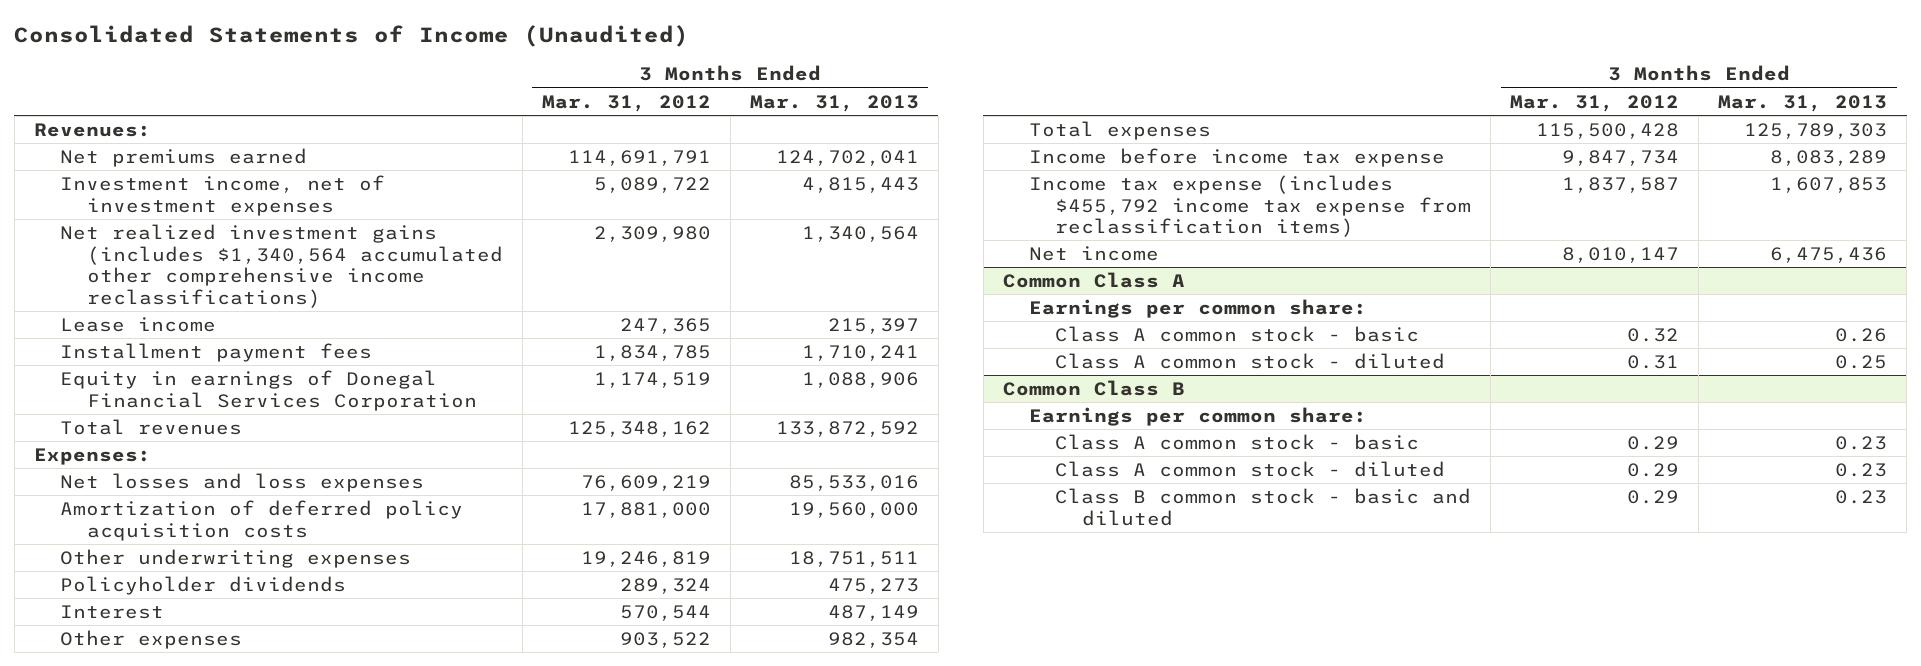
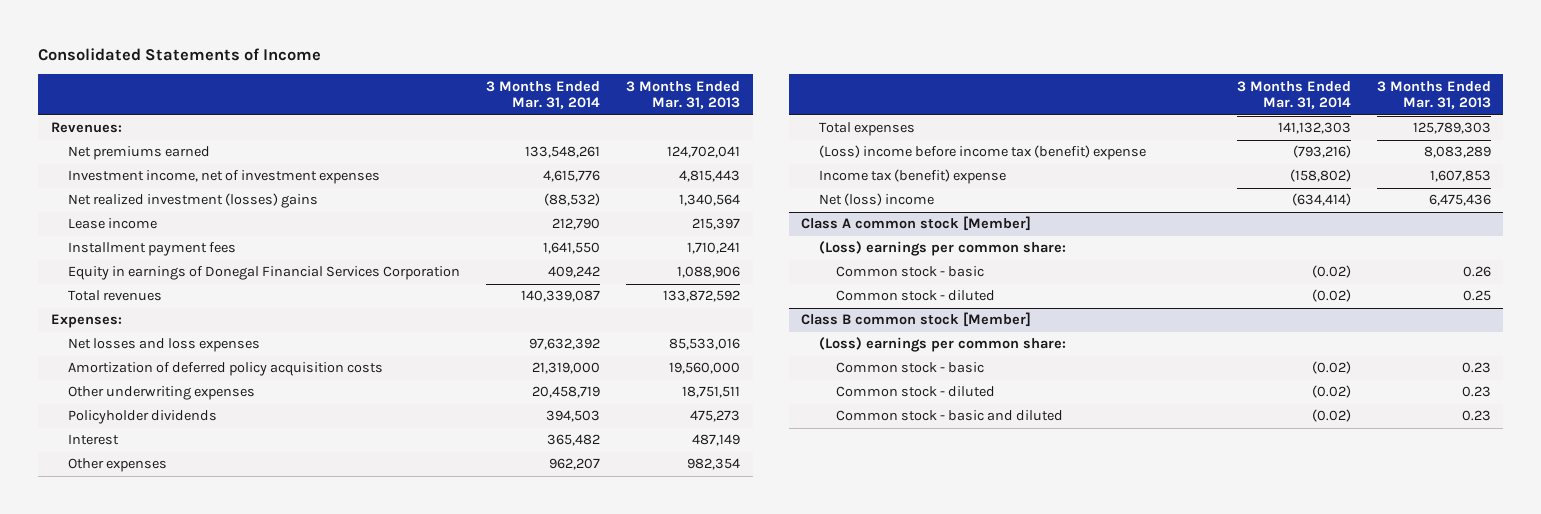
- Consolidated Statements of Income (Unaudited)
+ Consolidated Statements of Income
- | 3 Months Ended Mar. 31, 2012 | 3 Months Ended Mar. 31, 2013
+ | 3 Months Ended Mar. 31, 2014 | 3 Months Ended Mar. 31, 2013
- Net realized investment gains (includes $1,340,564 accumulated other comprehensive income reclassifications) | 2,309,980 | 1,340,564
+ Net realized investment (losses) gains | (88,532) | 1,340,564
- Income before income tax expense | 9,847,734 | 8,083,289
- Income tax expense (includes $455,792 income tax expense from reclassification items) | 1,837,587 | 1,607,853
- Net income | 8,010,147 | 6,475,436
- Common Class A
- Earnings per common share:
- Class A common stock - basic | 0.32 | 0.26
- Class A common stock - diluted | 0.31 | 0.25
- Common Class B
- Earnings per common share:
- Class A common stock - basic | 0.29 | 0.23
- Class A common stock - diluted | 0.29 | 0.23
- Class B common stock - basic and diluted | 0.29 | 0.23
+ (Loss) income before income tax (benefit) expense | (793,216) | 8,083,289
+ Income tax (benefit) expense | (158,802) | 1,607,853
+ Net (loss) income | (634,414) | 6,475,436
+ Class A common stock [Member]
+ (Loss) earnings per common share:
+ Common stock - basic | (0.02) | 0.26
+ Common stock - diluted | (0.02) | 0.25
+ Class B common stock [Member]
+ (Loss) earnings per common share:
+ Common stock - basic | (0.02) | 0.23
+ Common stock - diluted | (0.02) | 0.23
+ Common stock - basic and diluted | (0.02) | 0.23

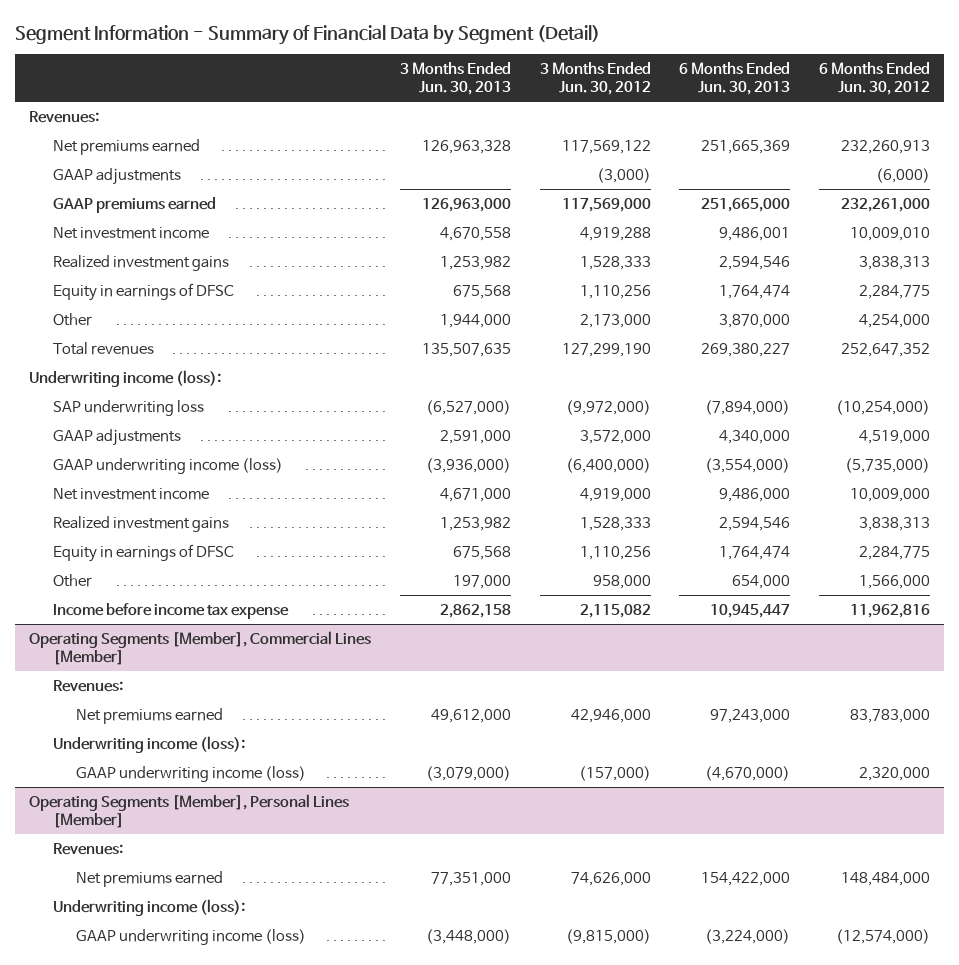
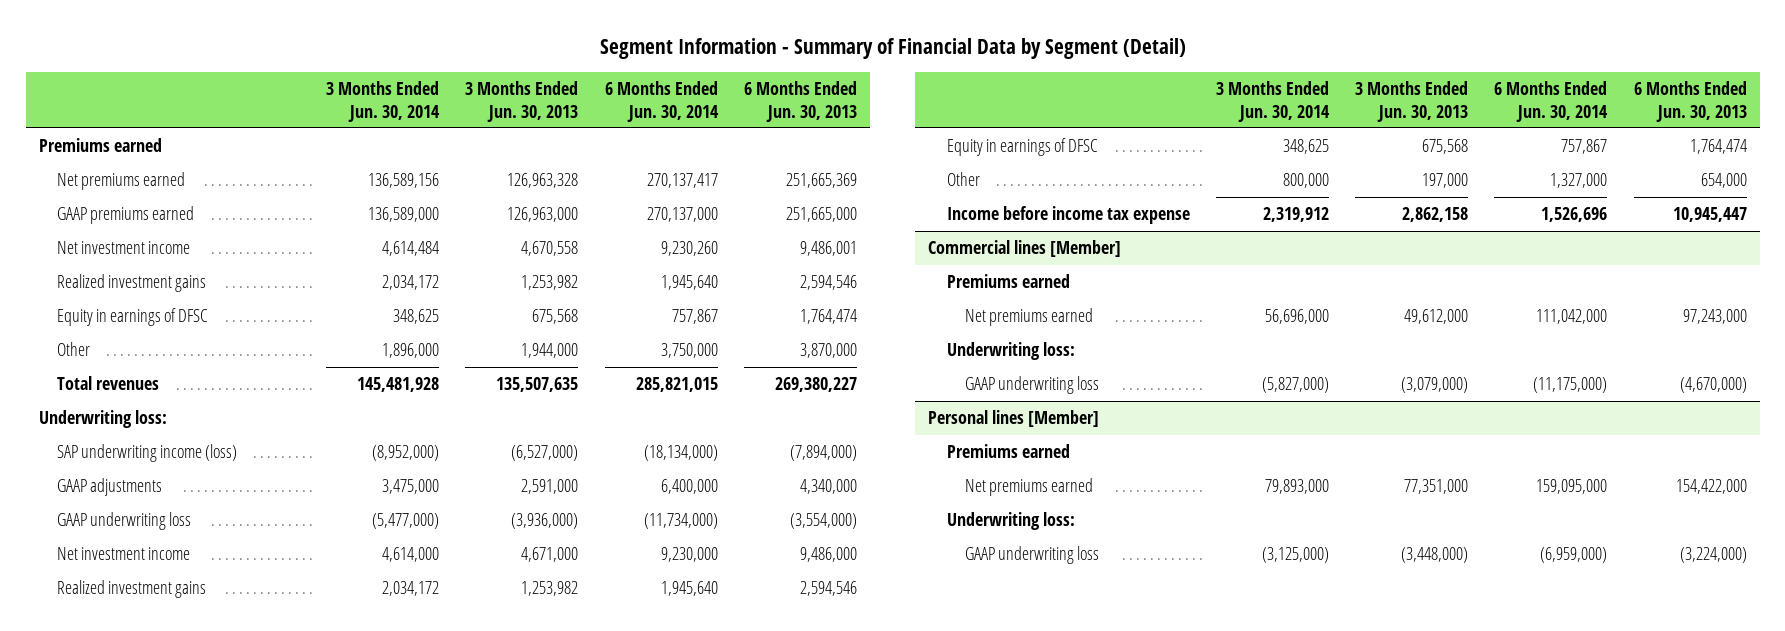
- | 3 Months Ended Jun. 30, 2013 | 3 Months Ended Jun. 30, 2012 | 6 Months Ended Jun. 30, 2013 | 6 Months Ended Jun. 30, 2012
+ | 3 Months Ended Jun. 30, 2014 | 3 Months Ended Jun. 30, 2013 | 6 Months Ended Jun. 30, 2014 | 6 Months Ended Jun. 30, 2013
- Revenues:
+ Premiums earned
- GAAP adjustments | | (3,000) | | (6,000)
- Underwriting income (loss):
- SAP underwriting loss | (6,527,000) | (9,972,000) | (7,894,000) | (10,254,000)
+ Underwriting loss:
+ SAP underwriting income (loss) | (8,952,000) | (6,527,000) | (18,134,000) | (7,894,000)
- GAAP underwriting income (loss) | (3,936,000) | (6,400,000) | (3,554,000) | (5,735,000)
+ GAAP underwriting loss | (5,477,000) | (3,936,000) | (11,734,000) | (3,554,000)
- Operating Segments [Member], Commercial Lines [Member]
- Revenues:
+ Commercial lines [Member]
+ Premiums earned
- Underwriting income (loss):
- GAAP underwriting income (loss) | (3,079,000) | (157,000) | (4,670,000) | 2,320,000
- Operating Segments [Member], Personal Lines [Member]
- Revenues:
+ Underwriting loss:
+ GAAP underwriting loss | (5,827,000) | (3,079,000) | (11,175,000) | (4,670,000)
+ Personal lines [Member]
+ Premiums earned
- Underwriting income (loss):
- GAAP underwriting income (loss) | (3,448,000) | (9,815,000) | (3,224,000) | (12,574,000)
+ Underwriting loss:
+ GAAP underwriting loss | (3,125,000) | (3,448,000) | (6,959,000) | (3,224,000)

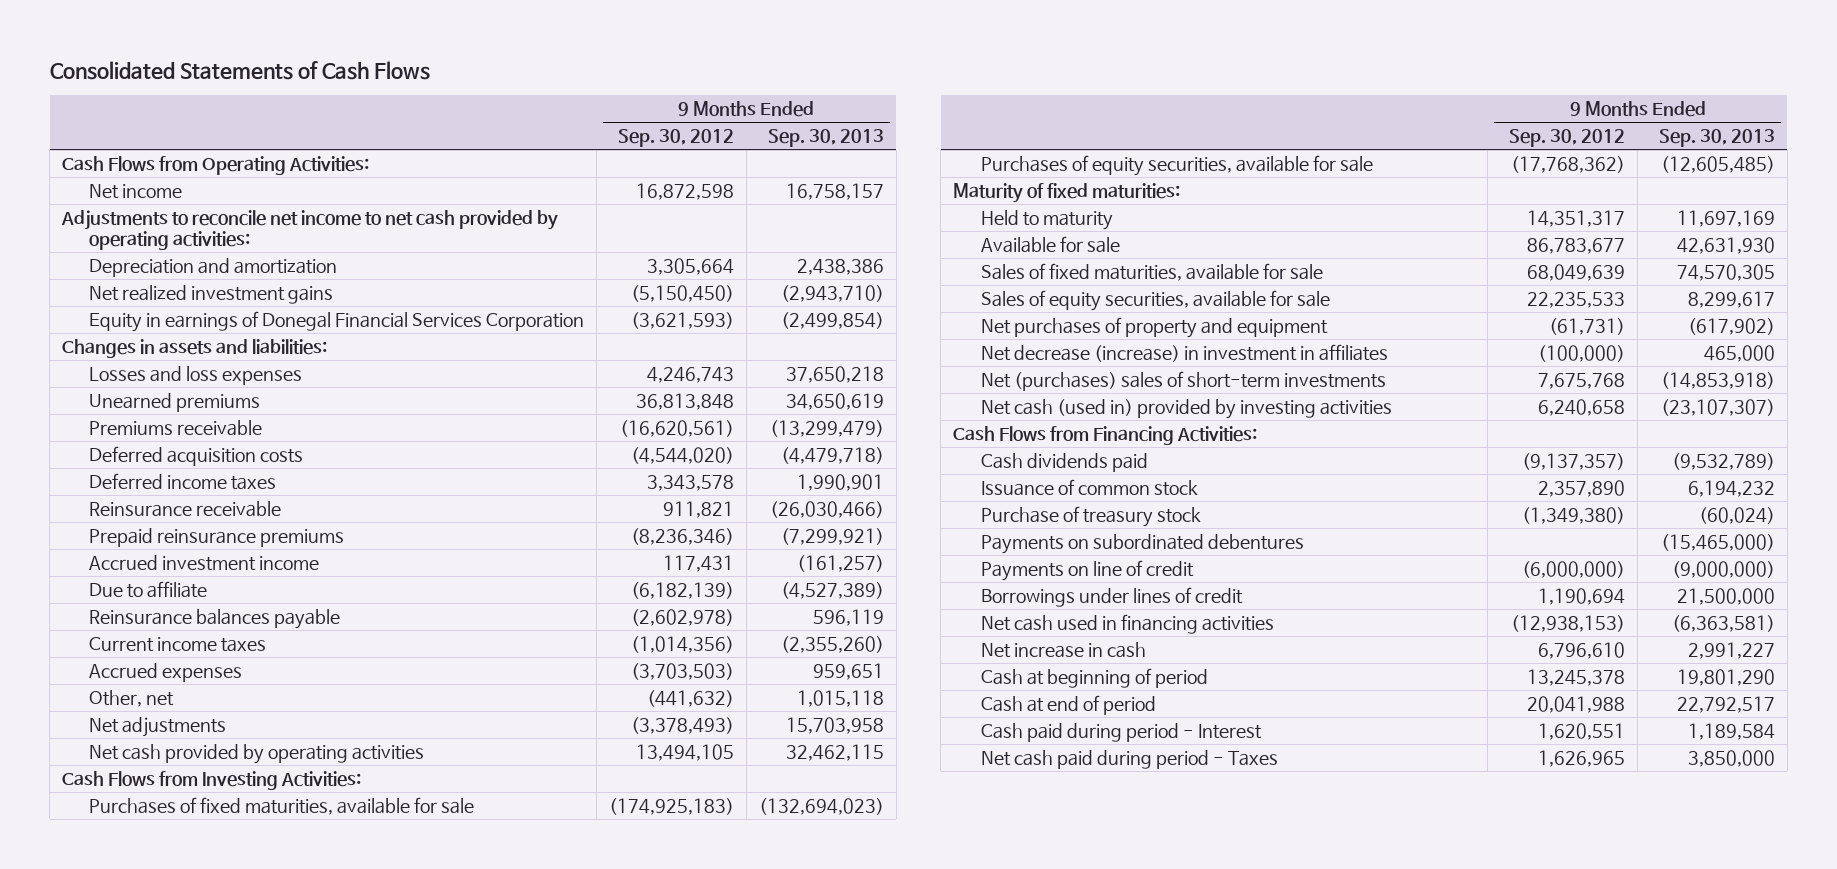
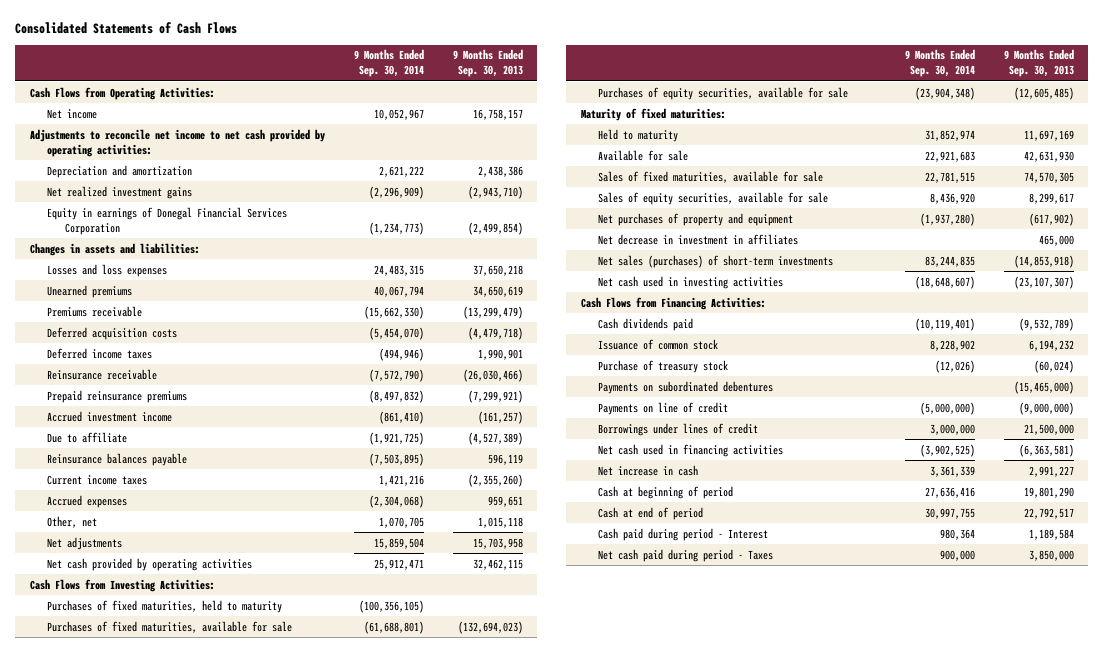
- | 9 Months Ended Sep. 30, 2012 | 9 Months Ended Sep. 30, 2013
+ | 9 Months Ended Sep. 30, 2014 | 9 Months Ended Sep. 30, 2013
+ Purchases of fixed maturities, held to maturity | (100,356,105) |
- Net decrease (increase) in investment in affiliates | (100,000) | 465,000
- Net (purchases) sales of short-term investments | 7,675,768 | (14,853,918)
- Net cash (used in) provided by investing activities | 6,240,658 | (23,107,307)
+ Net decrease in investment in affiliates | | 465,000
+ Net sales (purchases) of short-term investments | 83,244,835 | (14,853,918)
+ Net cash used in investing activities | (18,648,607) | (23,107,307)

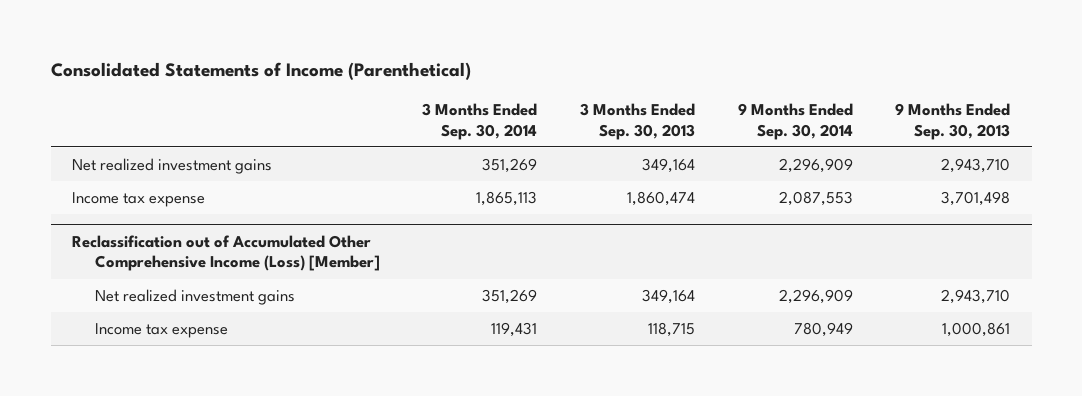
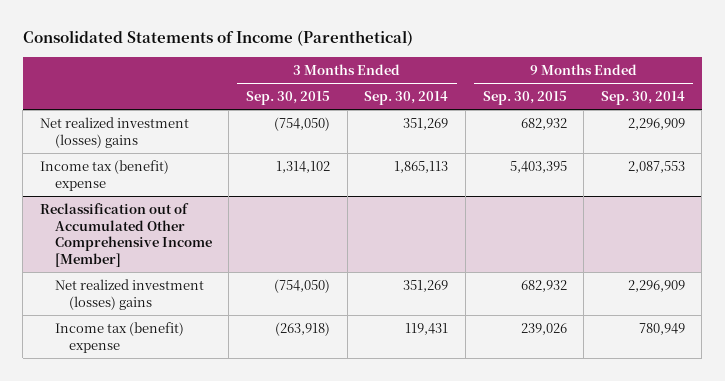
- | 3 Months Ended Sep. 30, 2014 | 3 Months Ended Sep. 30, 2013 | 9 Months Ended Sep. 30, 2014 | 9 Months Ended Sep. 30, 2013
+ | 3 Months Ended Sep. 30, 2015 | 3 Months Ended Sep. 30, 2014 | 9 Months Ended Sep. 30, 2015 | 9 Months Ended Sep. 30, 2014
- Net realized investment gains | 351,269 | 349,164 | 2,296,909 | 2,943,710
- Income tax expense | 1,865,113 | 1,860,474 | 2,087,553 | 3,701,498
- Reclassification out of Accumulated Other Comprehensive Income (Loss) [Member]
- Net realized investment gains | 351,269 | 349,164 | 2,296,909 | 2,943,710
- Income tax expense | 119,431 | 118,715 | 780,949 | 1,000,861
+ Net realized investment (losses) gains | (754,050) | 351,269 | 682,932 | 2,296,909
+ Income tax (benefit) expense | 1,314,102 | 1,865,113 | 5,403,395 | 2,087,553
+ Reclassification out of Accumulated Other Comprehensive Income [Member]
+ Net realized investment (losses) gains | (754,050) | 351,269 | 682,932 | 2,296,909
+ Income tax (benefit) expense | (263,918) | 119,431 | 239,026 | 780,949

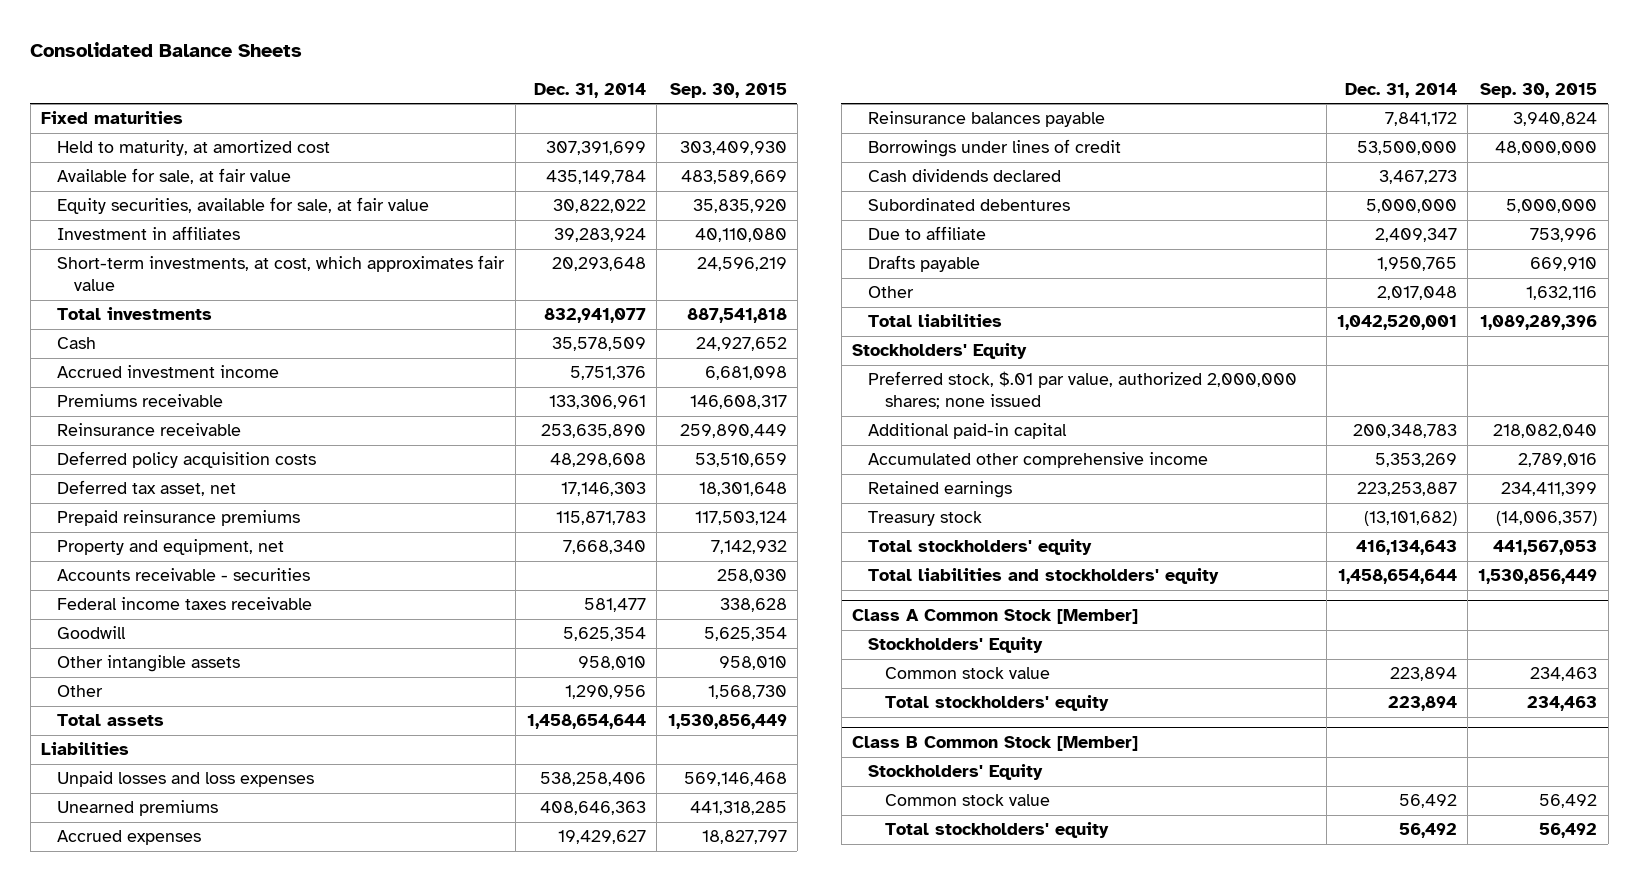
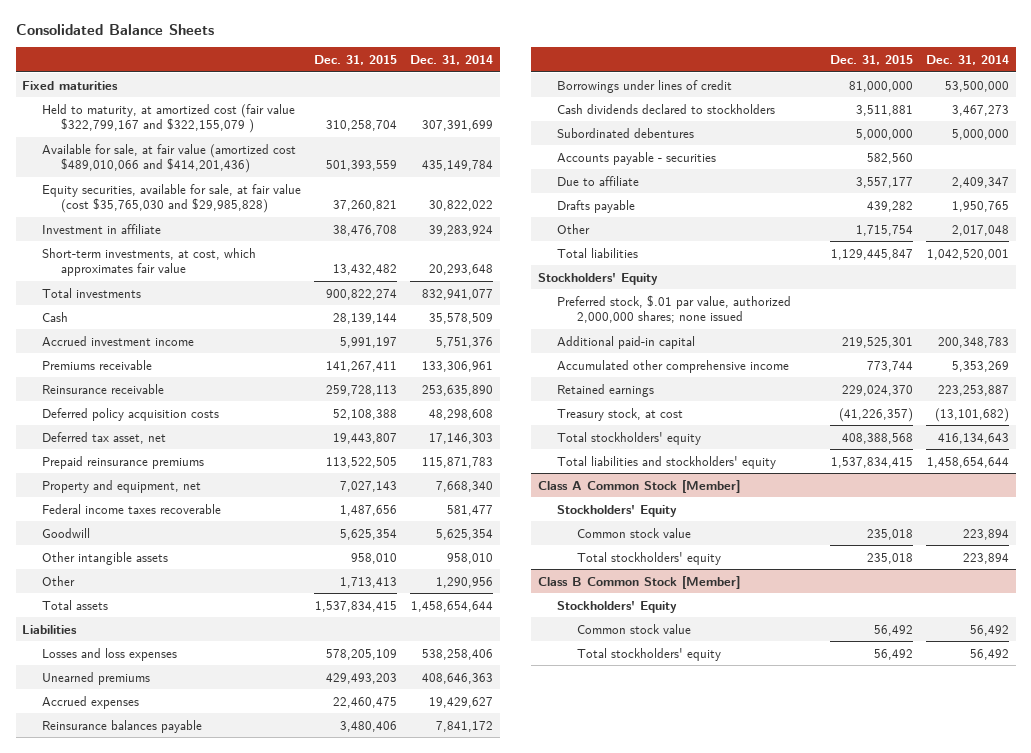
- | Dec. 31, 2014 | Sep. 30, 2015
+ | Dec. 31, 2015 | Dec. 31, 2014
- Held to maturity, at amortized cost | 307,391,699 | 303,409,930
- Available for sale, at fair value | 435,149,784 | 483,589,669
- Equity securities, available for sale, at fair value | 30,822,022 | 35,835,920
- Investment in affiliates | 39,283,924 | 40,110,080
+ Held to maturity, at amortized cost (fair value $322,799,167 and $322,155,079 ) | 310,258,704 | 307,391,699
+ Available for sale, at fair value (amortized cost $489,010,066 and $414,201,436) | 501,393,559 | 435,149,784
+ Equity securities, available for sale, at fair value (cost $35,765,030 and $29,985,828) | 37,260,821 | 30,822,022
+ Investment in affiliate | 38,476,708 | 39,283,924
- Accounts receivable - securities | | 258,030
- Federal income taxes receivable | 581,477 | 338,628
+ Federal income taxes recoverable | 1,487,656 | 581,477
- Unpaid losses and loss expenses | 538,258,406 | 569,146,468
+ Losses and loss expenses | 578,205,109 | 538,258,406
- Cash dividends declared | 3,467,273 |
+ Cash dividends declared to stockholders | 3,511,881 | 3,467,273
+ Accounts payable - securities | 582,560 |
- Treasury stock | (13,101,682) | (14,006,357)
+ Treasury stock, at cost | (41,226,357) | (13,101,682)

